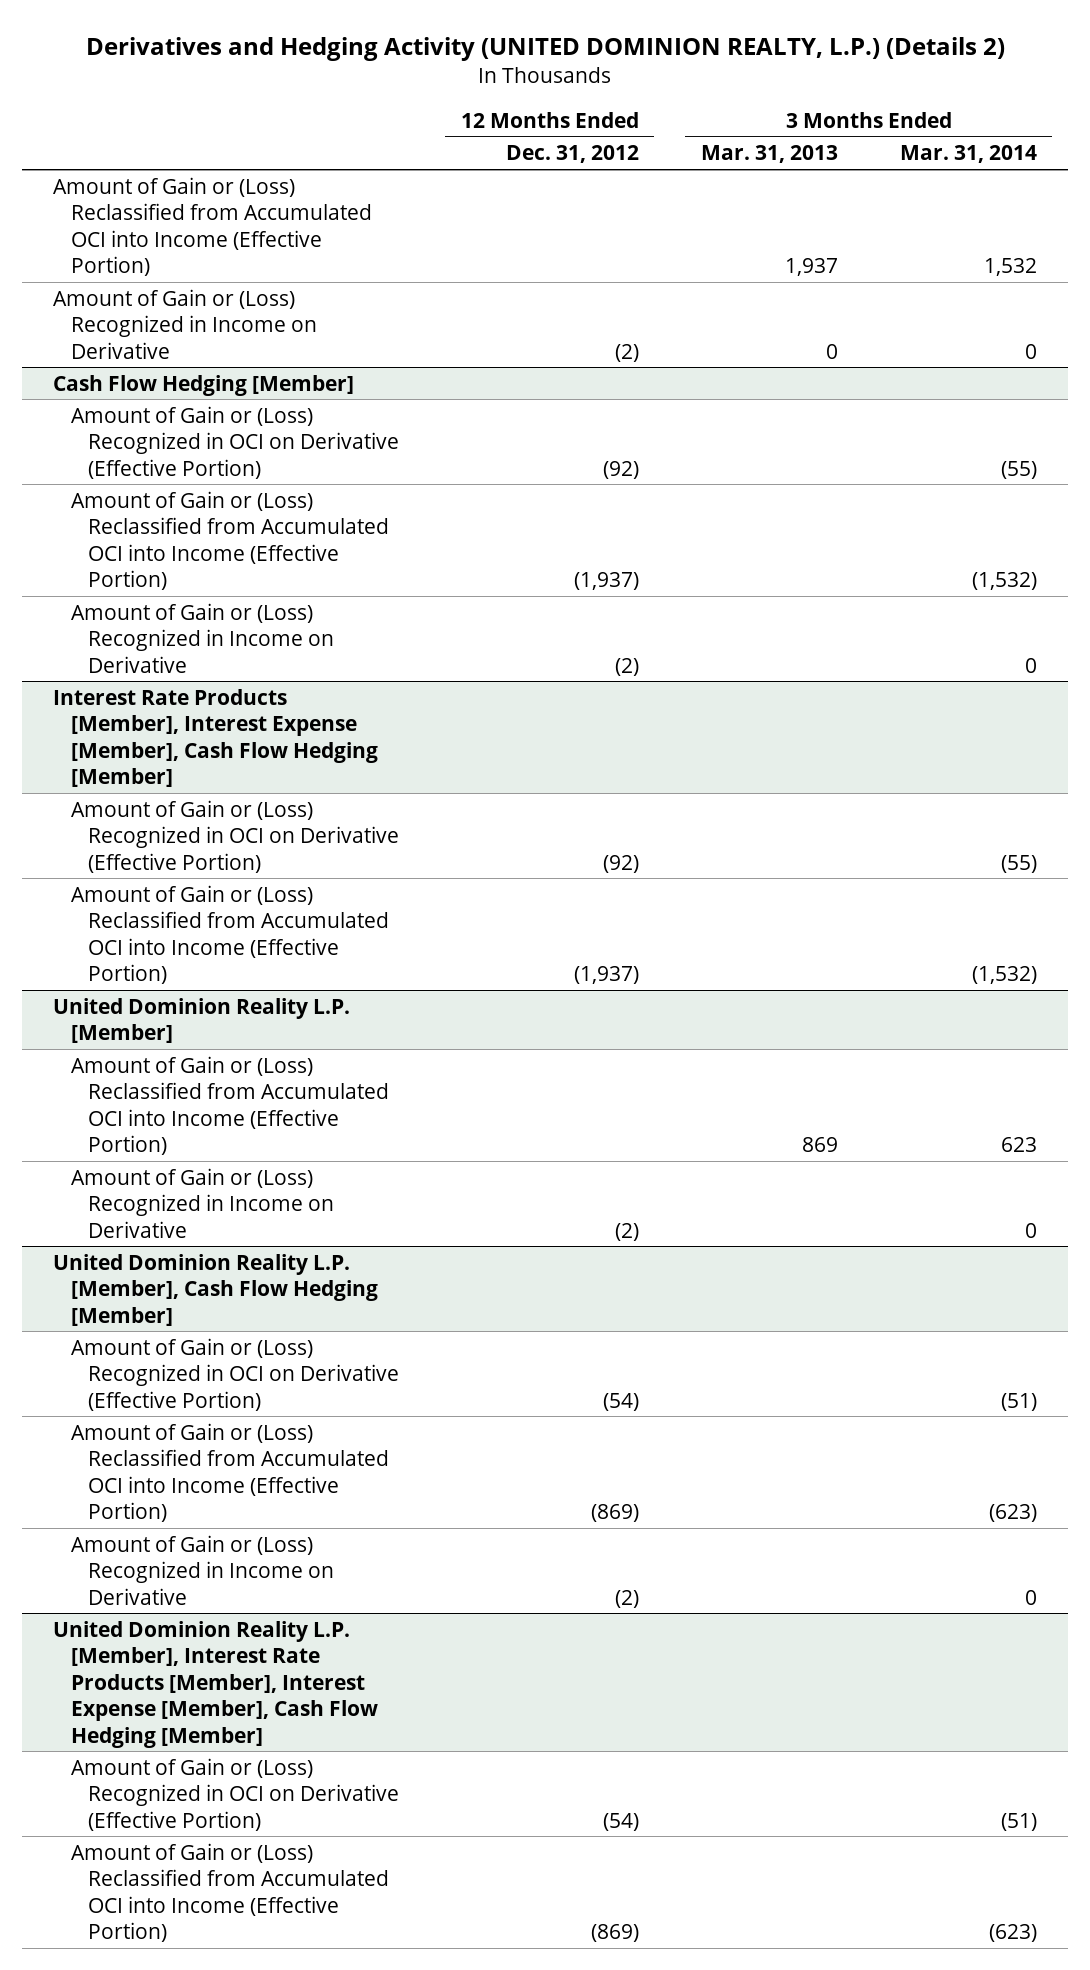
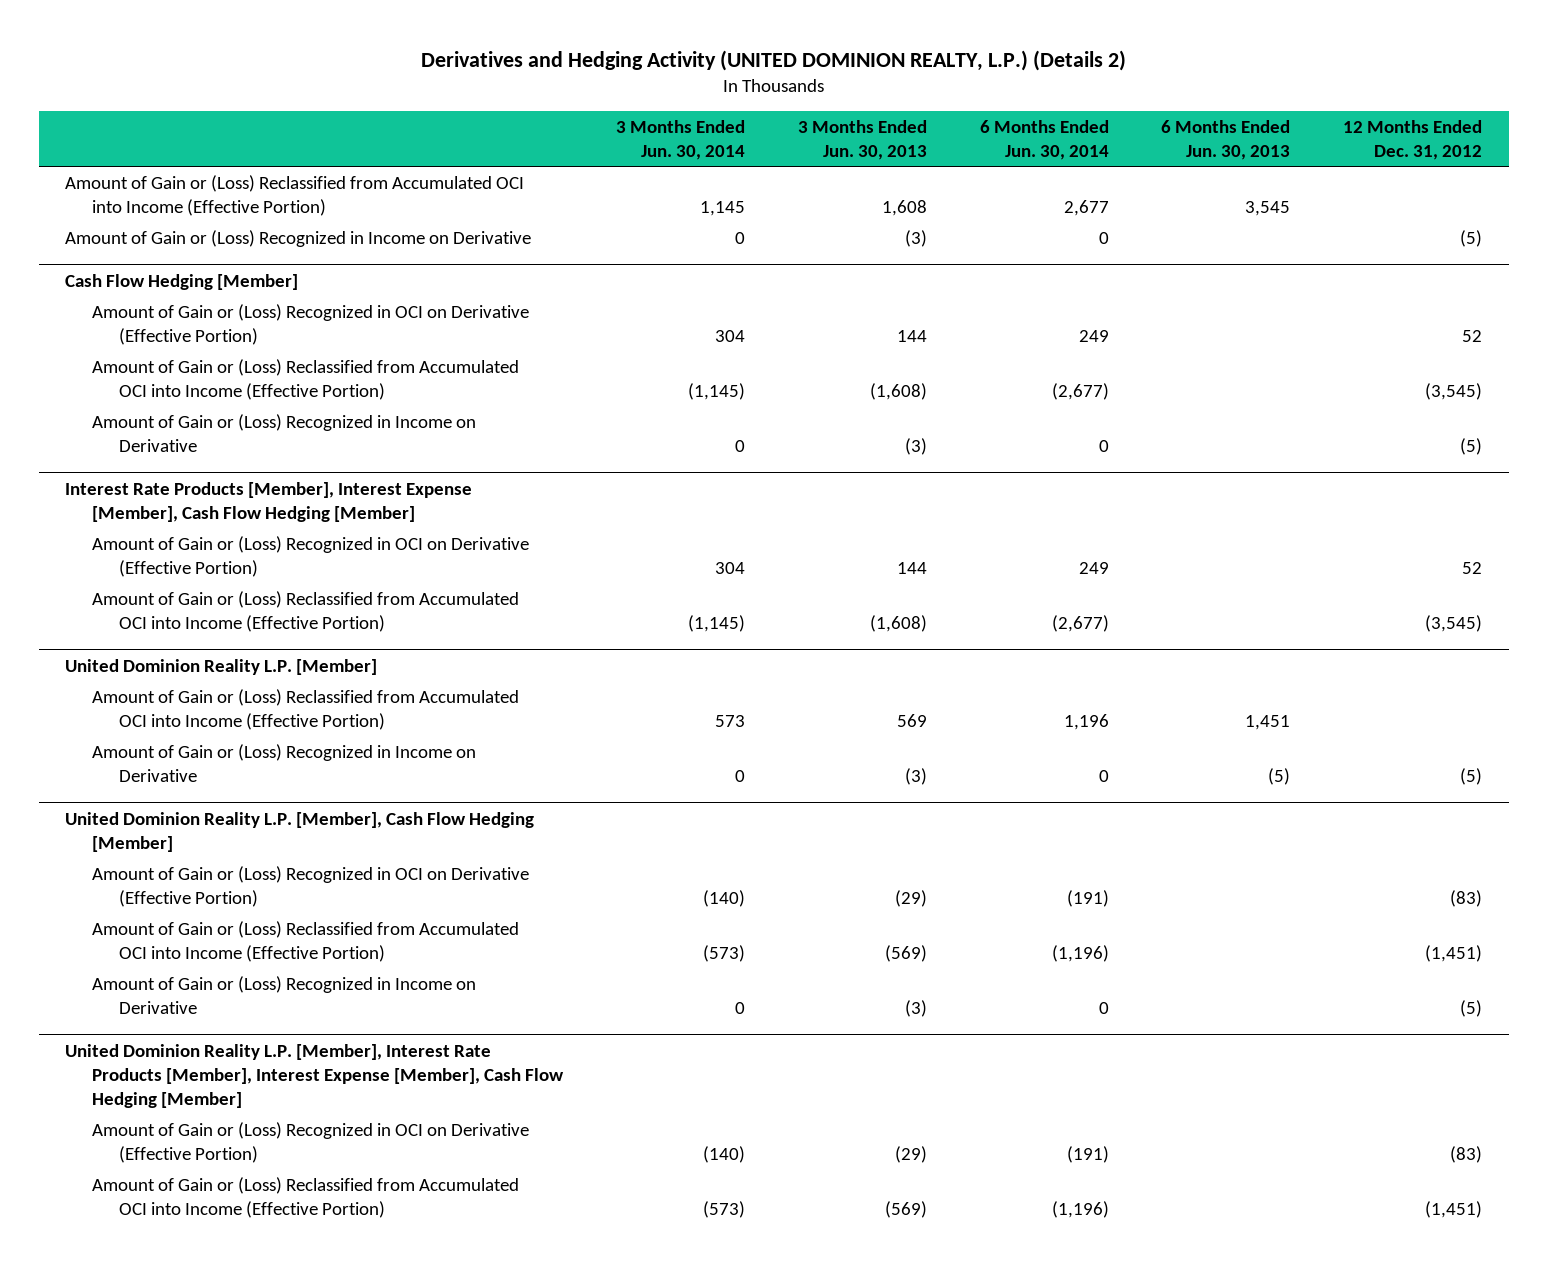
- | 12 Months Ended Dec. 31, 2012 | 3 Months Ended Mar. 31, 2013 | 3 Months Ended Mar. 31, 2014
+ | 3 Months Ended Jun. 30, 2014 | 3 Months Ended Jun. 30, 2013 | 6 Months Ended Jun. 30, 2014 | 6 Months Ended Jun. 30, 2013 | 12 Months Ended Dec. 31, 2012
- Amount of Gain or (Loss) Recognized in Income on Derivative | (2) | 0 | 0
+ Amount of Gain or (Loss) Recognized in Income on Derivative | 0 | (3) | 0 | | (5)
@ Cash Flow Hedging [Member]
- Amount of Gain or (Loss) Recognized in OCI on Derivative (Effective Portion) | (92) | | (55)
- Amount of Gain or (Loss) Reclassified from Accumulated OCI into Income (Effective Portion) | (1,937) | | (1,532)
- Amount of Gain or (Loss) Recognized in Income on Derivative | (2) | | 0
+ Amount of Gain or (Loss) Recognized in OCI on Derivative (Effective Portion) | 304 | 144 | 249 | | 52
+ Amount of Gain or (Loss) Reclassified from Accumulated OCI into Income (Effective Portion) | (1,145) | (1,608) | (2,677) | | (3,545)
+ Amount of Gain or (Loss) Recognized in Income on Derivative | 0 | (3) | 0 | | (5)
@ Interest Rate Products [Member], Interest Expense [Member], Cash Flow Hedging [Member]
- Amount of Gain or (Loss) Recognized in OCI on Derivative (Effective Portion) | (92) | | (55)
- Amount of Gain or (Loss) Reclassified from Accumulated OCI into Income (Effective Portion) | (1,937) | | (1,532)
+ Amount of Gain or (Loss) Recognized in OCI on Derivative (Effective Portion) | 304 | 144 | 249 | | 52
+ Amount of Gain or (Loss) Reclassified from Accumulated OCI into Income (Effective Portion) | (1,145) | (1,608) | (2,677) | | (3,545)
@ United Dominion Reality L.P. [Member]
- Amount of Gain or (Loss) Recognized in Income on Derivative | (2) | | 0
+ Amount of Gain or (Loss) Recognized in Income on Derivative | 0 | (3) | 0 | (5) | (5)
@ United Dominion Reality L.P. [Member], Cash Flow Hedging [Member]
- Amount of Gain or (Loss) Recognized in OCI on Derivative (Effective Portion) | (54) | | (51)
- Amount of Gain or (Loss) Reclassified from Accumulated OCI into Income (Effective Portion) | (869) | | (623)
- Amount of Gain or (Loss) Recognized in Income on Derivative | (2) | | 0
+ Amount of Gain or (Loss) Recognized in OCI on Derivative (Effective Portion) | (140) | (29) | (191) | | (83)
+ Amount of Gain or (Loss) Reclassified from Accumulated OCI into Income (Effective Portion) | (573) | (569) | (1,196) | | (1,451)
+ Amount of Gain or (Loss) Recognized in Income on Derivative | 0 | (3) | 0 | | (5)
@ United Dominion Reality L.P. [Member], Interest Rate Products [Member], Interest Expense [Member], Cash Flow Hedging [Member]
- Amount of Gain or (Loss) Recognized in OCI on Derivative (Effective Portion) | (54) | | (51)
- Amount of Gain or (Loss) Reclassified from Accumulated OCI into Income (Effective Portion) | (869) | | (623)
+ Amount of Gain or (Loss) Recognized in OCI on Derivative (Effective Portion) | (140) | (29) | (191) | | (83)
+ Amount of Gain or (Loss) Reclassified from Accumulated OCI into Income (Effective Portion) | (573) | (569) | (1,196) | | (1,451)

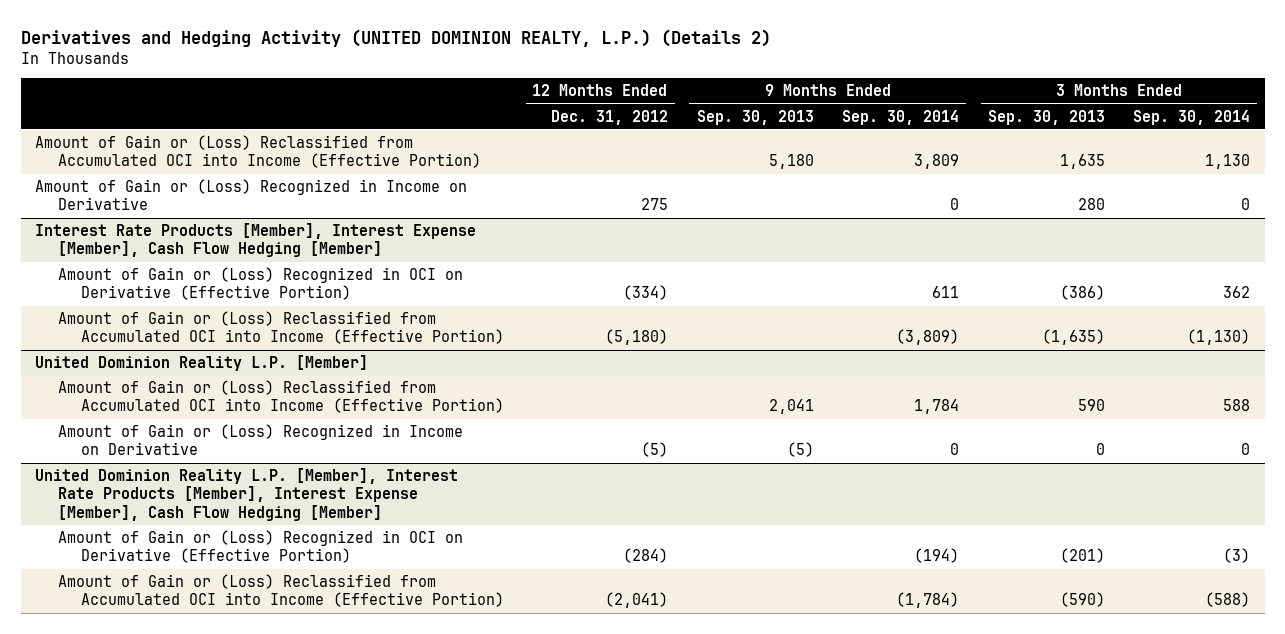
- | 3 Months Ended Jun. 30, 2014 | 3 Months Ended Jun. 30, 2013 | 6 Months Ended Jun. 30, 2014 | 6 Months Ended Jun. 30, 2013 | 12 Months Ended Dec. 31, 2012
+ | 12 Months Ended Dec. 31, 2012 | 9 Months Ended Sep. 30, 2013 | 9 Months Ended Sep. 30, 2014 | 3 Months Ended Sep. 30, 2013 | 3 Months Ended Sep. 30, 2014
- Amount of Gain or (Loss) Recognized in Income on Derivative | 0 | (3) | 0 | | (5)
- Cash Flow Hedging [Member]
- Amount of Gain or (Loss) Recognized in OCI on Derivative (Effective Portion) | 304 | 144 | 249 | | 52
- Amount of Gain or (Loss) Reclassified from Accumulated OCI into Income (Effective Portion) | (1,145) | (1,608) | (2,677) | | (3,545)
- Amount of Gain or (Loss) Recognized in Income on Derivative | 0 | (3) | 0 | | (5)
+ Amount of Gain or (Loss) Recognized in Income on Derivative | 275 | | 0 | 280 | 0
@ Interest Rate Products [Member], Interest Expense [Member], Cash Flow Hedging [Member]
- Amount of Gain or (Loss) Recognized in OCI on Derivative (Effective Portion) | 304 | 144 | 249 | | 52
- Amount of Gain or (Loss) Reclassified from Accumulated OCI into Income (Effective Portion) | (1,145) | (1,608) | (2,677) | | (3,545)
+ Amount of Gain or (Loss) Recognized in OCI on Derivative (Effective Portion) | (334) | | 611 | (386) | 362
+ Amount of Gain or (Loss) Reclassified from Accumulated OCI into Income (Effective Portion) | (5,180) | | (3,809) | (1,635) | (1,130)
- United Dominion Reality L.P. [Member], Cash Flow Hedging [Member]
- Amount of Gain or (Loss) Recognized in OCI on Derivative (Effective Portion) | (140) | (29) | (191) | | (83)
- Amount of Gain or (Loss) Reclassified from Accumulated OCI into Income (Effective Portion) | (573) | (569) | (1,196) | | (1,451)
- Amount of Gain or (Loss) Recognized in Income on Derivative | 0 | (3) | 0 | | (5)
@ United Dominion Reality L.P. [Member], Interest Rate Products [Member], Interest Expense [Member], Cash Flow Hedging [Member]
- Amount of Gain or (Loss) Recognized in OCI on Derivative (Effective Portion) | (140) | (29) | (191) | | (83)
- Amount of Gain or (Loss) Reclassified from Accumulated OCI into Income (Effective Portion) | (573) | (569) | (1,196) | | (1,451)
+ Amount of Gain or (Loss) Recognized in OCI on Derivative (Effective Portion) | (284) | | (194) | (201) | (3)
+ Amount of Gain or (Loss) Reclassified from Accumulated OCI into Income (Effective Portion) | (2,041) | | (1,784) | (590) | (588)

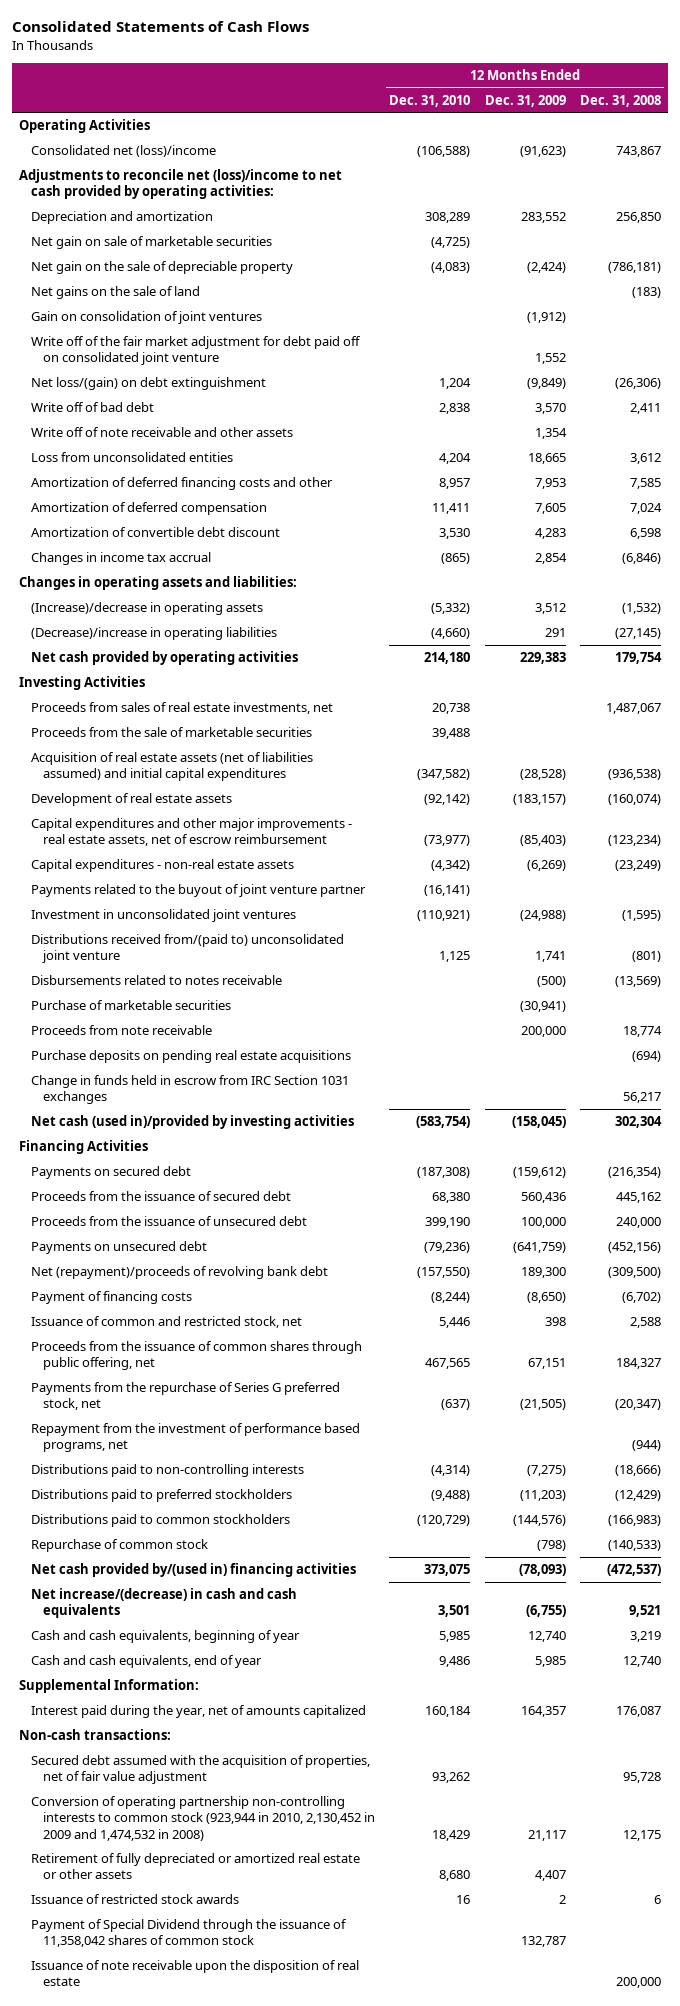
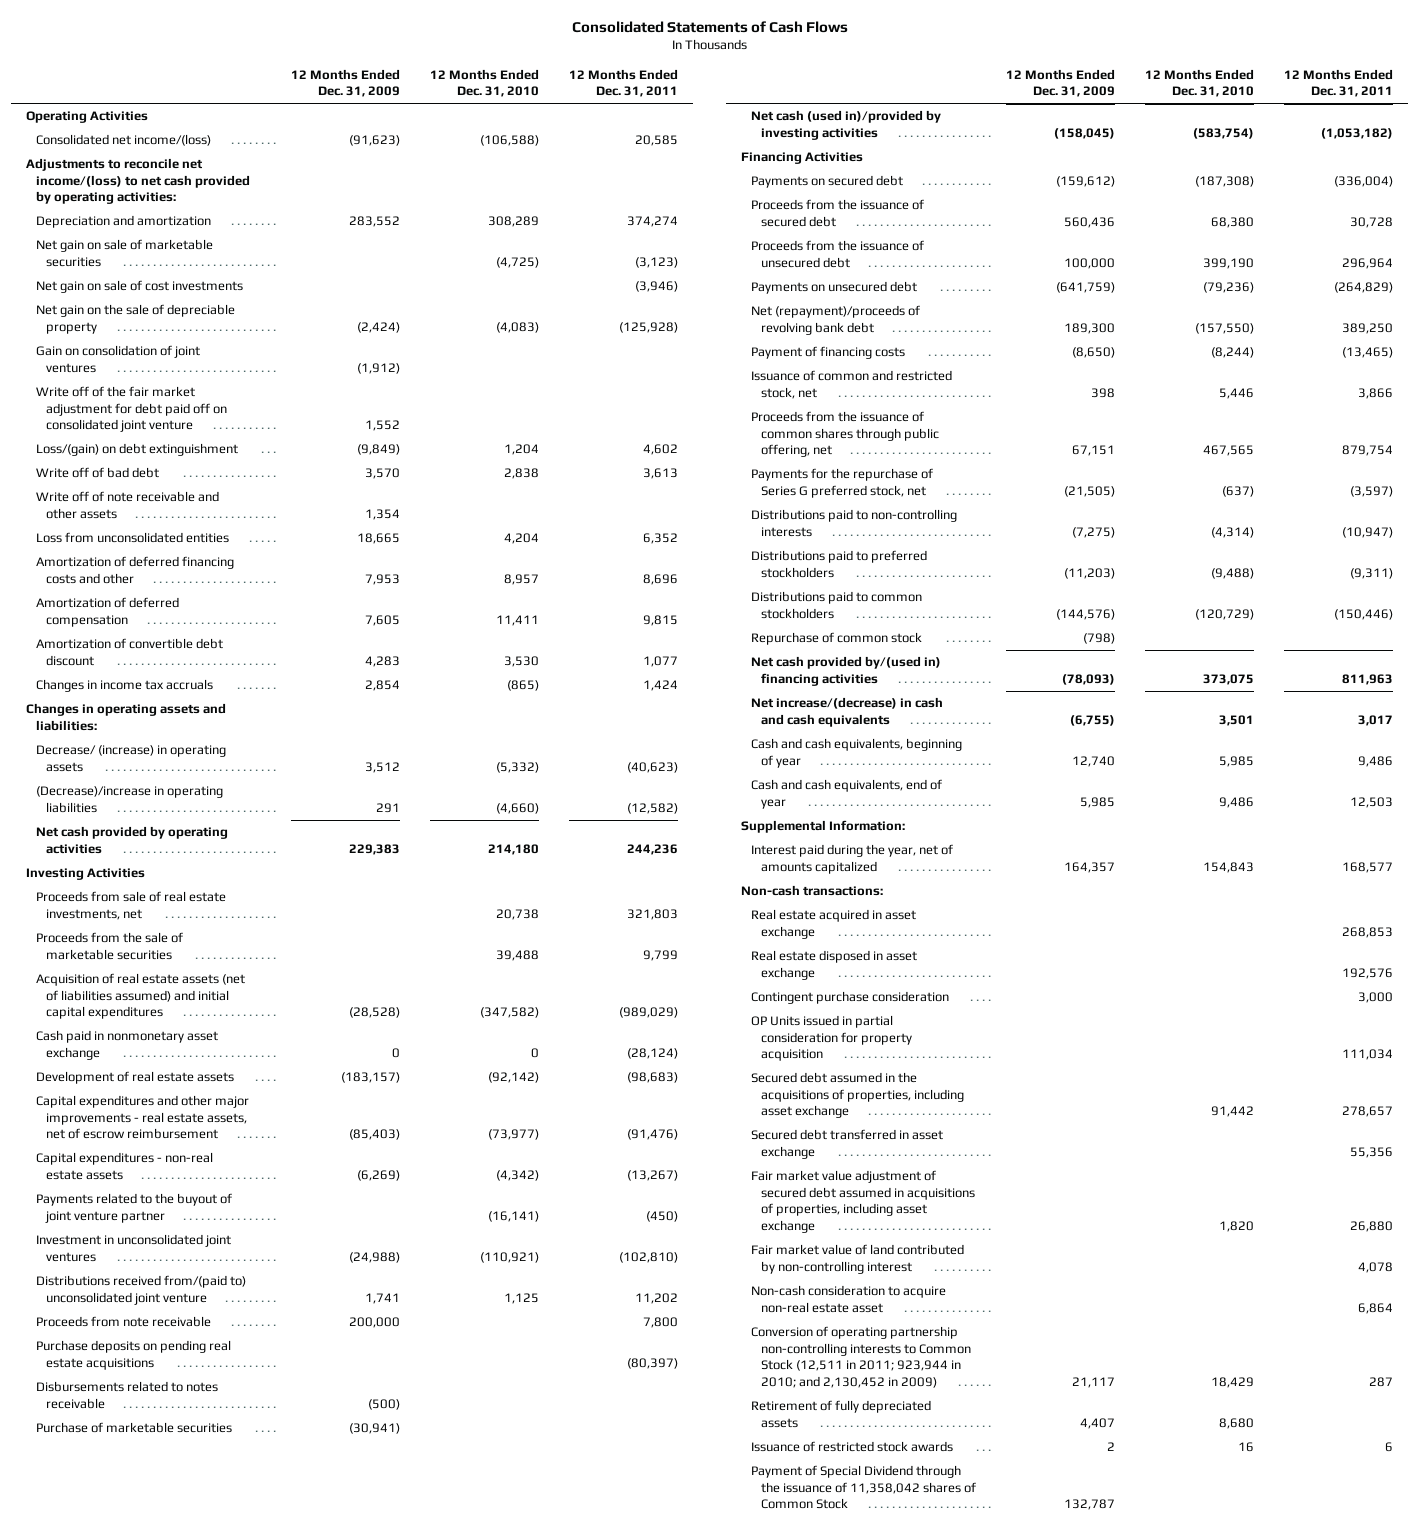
- | 12 Months Ended Dec. 31, 2010 | 12 Months Ended Dec. 31, 2009 | 12 Months Ended Dec. 31, 2008
+ | 12 Months Ended Dec. 31, 2009 | 12 Months Ended Dec. 31, 2010 | 12 Months Ended Dec. 31, 2011
- Consolidated net (loss)/income | (106,588) | (91,623) | 743,867
- Adjustments to reconcile net (loss)/income to net cash provided by operating activities:
+ Consolidated net income/(loss) | (91,623) | (106,588) | 20,585
+ Adjustments to reconcile net income/(loss) to net cash provided by operating activities:
+ Net gain on sale of cost investments | | | (3,946)
- Net gains on the sale of land | | | (183)
- Net loss/(gain) on debt extinguishment | 1,204 | (9,849) | (26,306)
+ Loss/(gain) on debt extinguishment | (9,849) | 1,204 | 4,602
- Changes in income tax accrual | (865) | 2,854 | (6,846)
+ Changes in income tax accruals | 2,854 | (865) | 1,424
- (Increase)/decrease in operating assets | (5,332) | 3,512 | (1,532)
+ Decrease/ (increase) in operating assets | 3,512 | (5,332) | (40,623)
- Proceeds from sales of real estate investments, net | 20,738 | | 1,487,067
+ Proceeds from sale of real estate investments, net | | 20,738 | 321,803
+ Cash paid in nonmonetary asset exchange | 0 | 0 | (28,124)
- Change in funds held in escrow from IRC Section 1031 exchanges | | | 56,217
moved down: Disbursements related to notes receivable | (500) | |
moved down: Purchase of marketable securities | (30,941) | |
- Payments from the repurchase of Series G preferred stock, net | (637) | (21,505) | (20,347)
- Repayment from the investment of performance based programs, net | | | (944)
+ Payments for the repurchase of Series G preferred stock, net | (21,505) | (637) | (3,597)
- Interest paid during the year, net of amounts capitalized | 160,184 | 164,357 | 176,087
+ Interest paid during the year, net of amounts capitalized | 164,357 | 154,843 | 168,577
- Secured debt assumed with the acquisition of properties, net of fair value adjustment | 93,262 | | 95,728
- Conversion of operating partnership non-controlling interests to common stock (923,944 in 2010, 2,130,452 in 2009 and 1,474,532 in 2008) | 18,429 | 21,117 | 12,175
- Retirement of fully depreciated or amortized real estate or other assets | 8,680 | 4,407 |
+ Real estate acquired in asset exchange | | | 268,853
+ Real estate disposed in asset exchange | | | 192,576
+ Contingent purchase consideration | | | 3,000
+ OP Units issued in partial consideration for property acquisition | | | 111,034
+ Secured debt assumed in the acquisitions of properties, including asset exchange | | 91,442 | 278,657
+ Secured debt transferred in asset exchange | | | 55,356
+ Fair market value adjustment of secured debt assumed in acquisitions of properties, including asset exchange | | 1,820 | 26,880
+ Fair market value of land contributed by non-controlling interest | | | 4,078
+ Non-cash consideration to acquire non-real estate asset | | | 6,864
+ Conversion of operating partnership non-controlling interests to Common Stock (12,511 in 2011; 923,944 in 2010; and 2,130,452 in 2009) | 21,117 | 18,429 | 287
+ Retirement of fully depreciated assets | 4,407 | 8,680 |
- Payment of Special Dividend through the issuance of 11,358,042 shares of common stock | | 132,787 |
- Issuance of note receivable upon the disposition of real estate | | | 200,000
+ Payment of Special Dividend through the issuance of 11,358,042 shares of Common Stock | 132,787 | |

